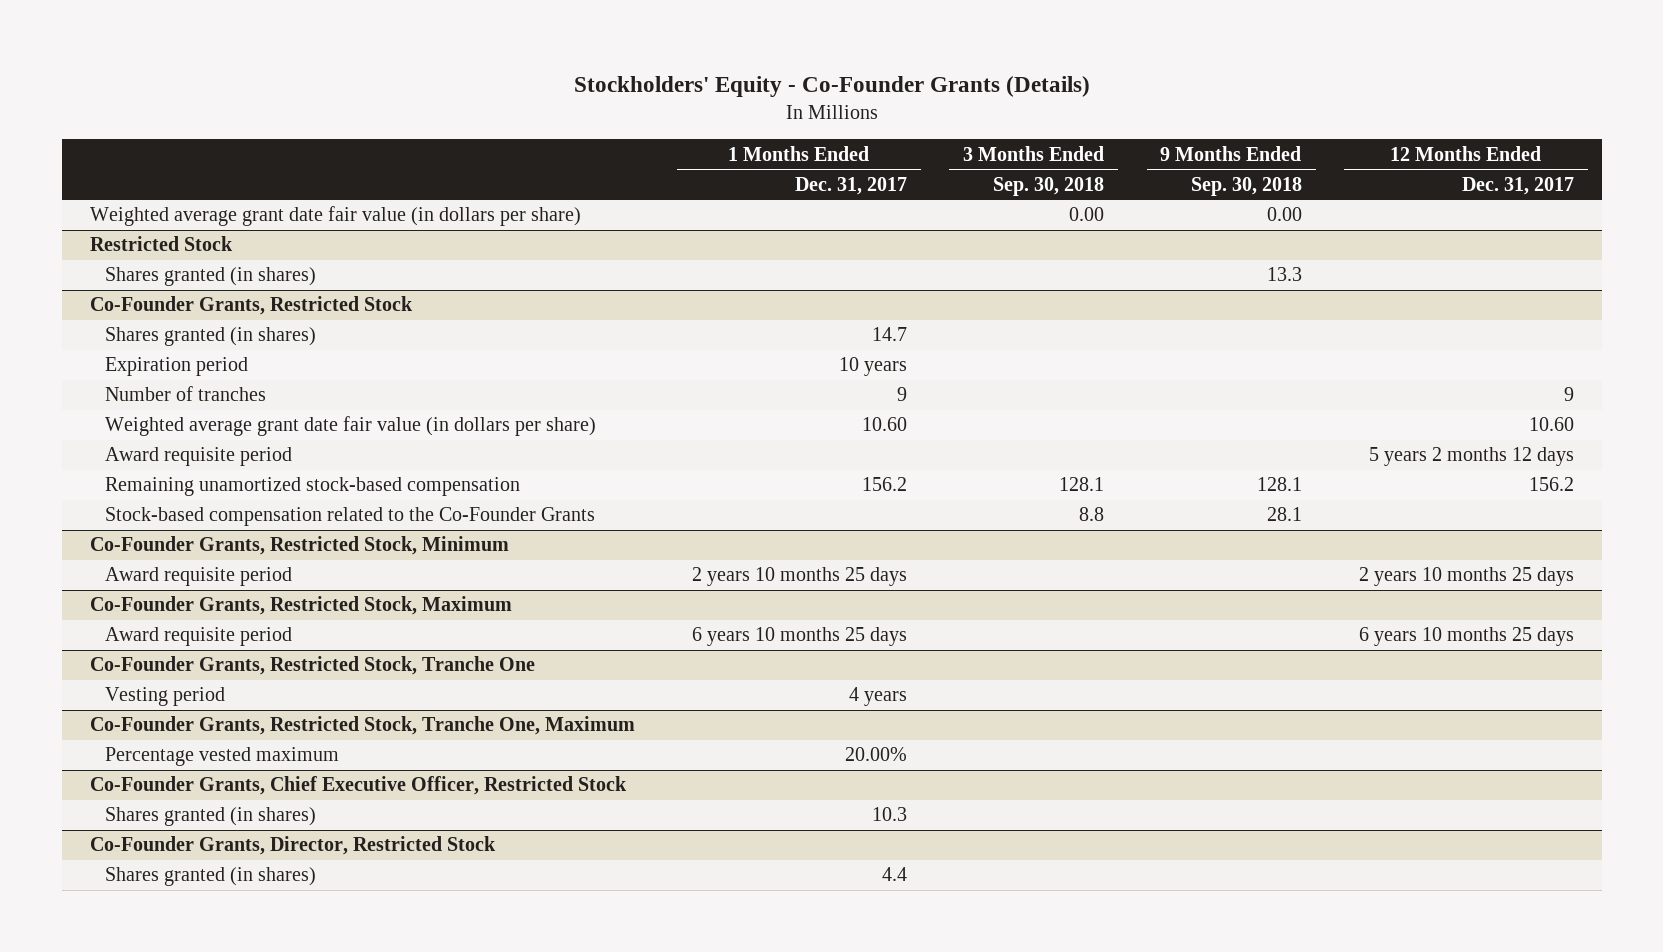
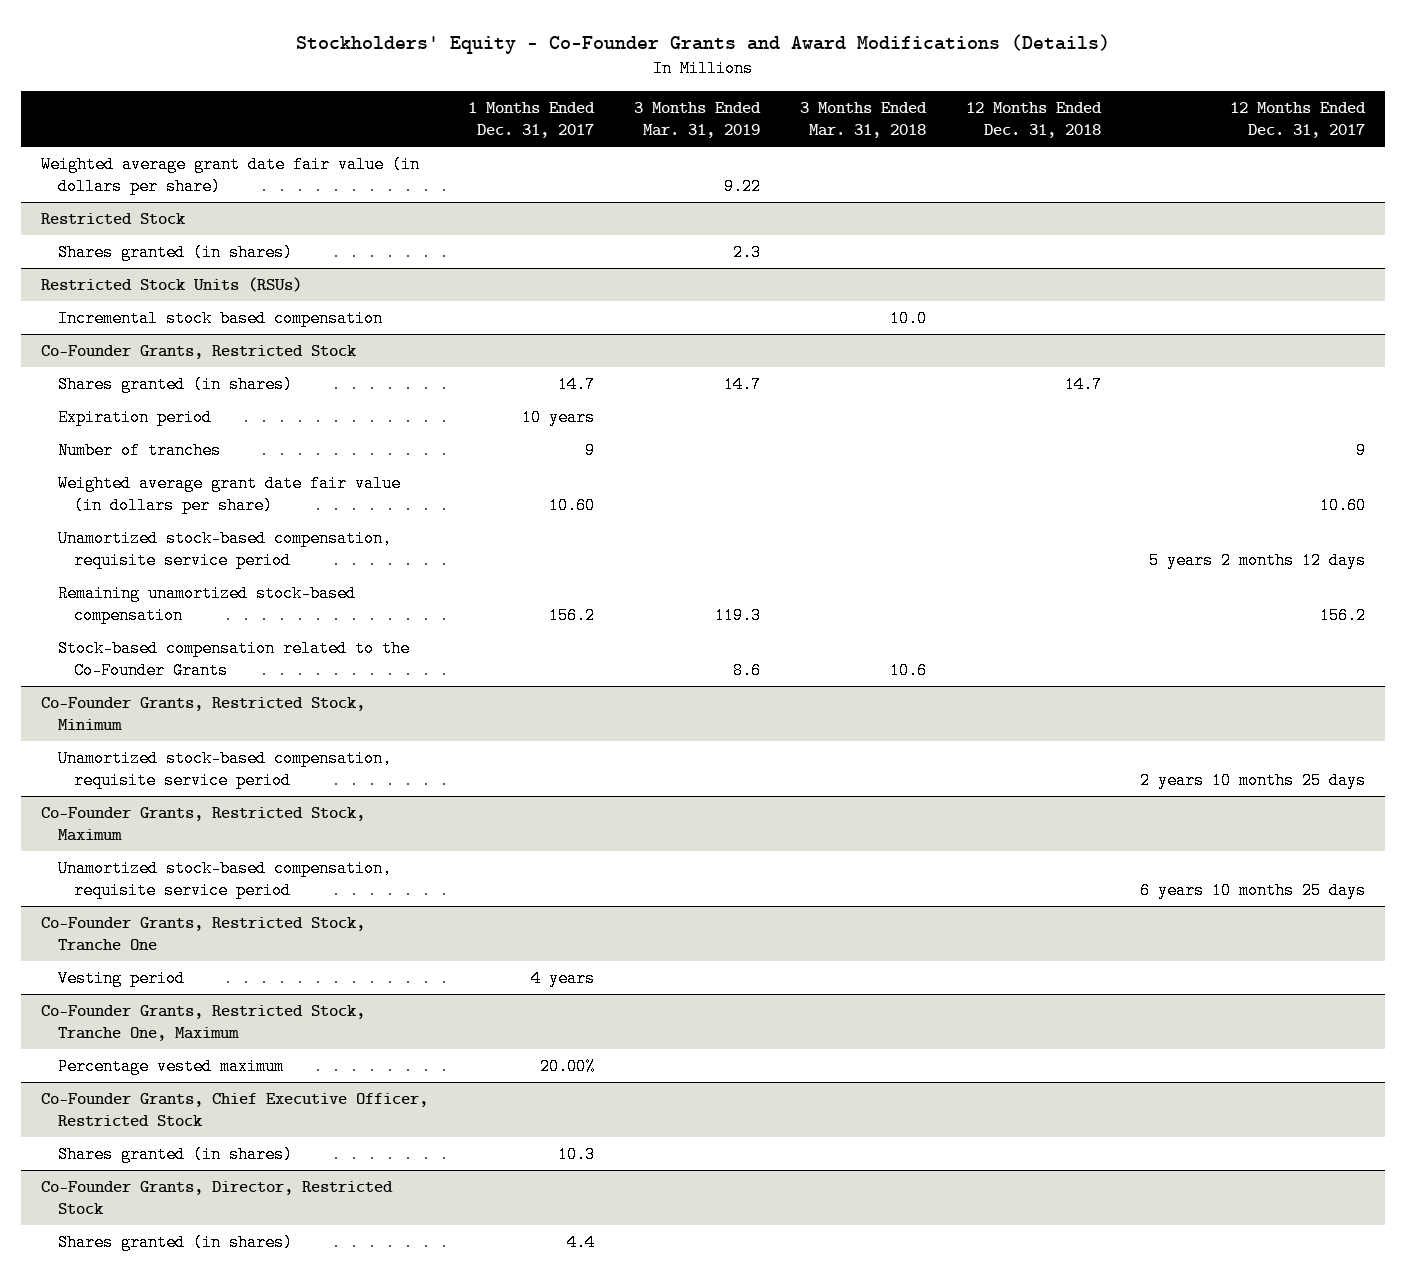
- Stockholders' Equity - Co-Founder Grants (Details)
+ Stockholders' Equity - Co-Founder Grants and Award Modifications (Details)
- | 1 Months Ended Dec. 31, 2017 | 3 Months Ended Sep. 30, 2018 | 9 Months Ended Sep. 30, 2018 | 12 Months Ended Dec. 31, 2017
+ | 1 Months Ended Dec. 31, 2017 | 3 Months Ended Mar. 31, 2019 | 3 Months Ended Mar. 31, 2018 | 12 Months Ended Dec. 31, 2018 | 12 Months Ended Dec. 31, 2017
+ Restricted Stock Units (RSUs)
+ Incremental stock based compensation | | | 10.0 | |
@ Co-Founder Grants, Restricted Stock
- Award requisite period | | | | 5 years 2 months 12 days
+ Unamortized stock-based compensation, requisite service period | | | | | 5 years 2 months 12 days
@ Co-Founder Grants, Restricted Stock, Minimum
- Award requisite period | 2 years 10 months 25 days | | | 2 years 10 months 25 days
+ Unamortized stock-based compensation, requisite service period | | | | | 2 years 10 months 25 days
@ Co-Founder Grants, Restricted Stock, Maximum
- Award requisite period | 6 years 10 months 25 days | | | 6 years 10 months 25 days
+ Unamortized stock-based compensation, requisite service period | | | | | 6 years 10 months 25 days

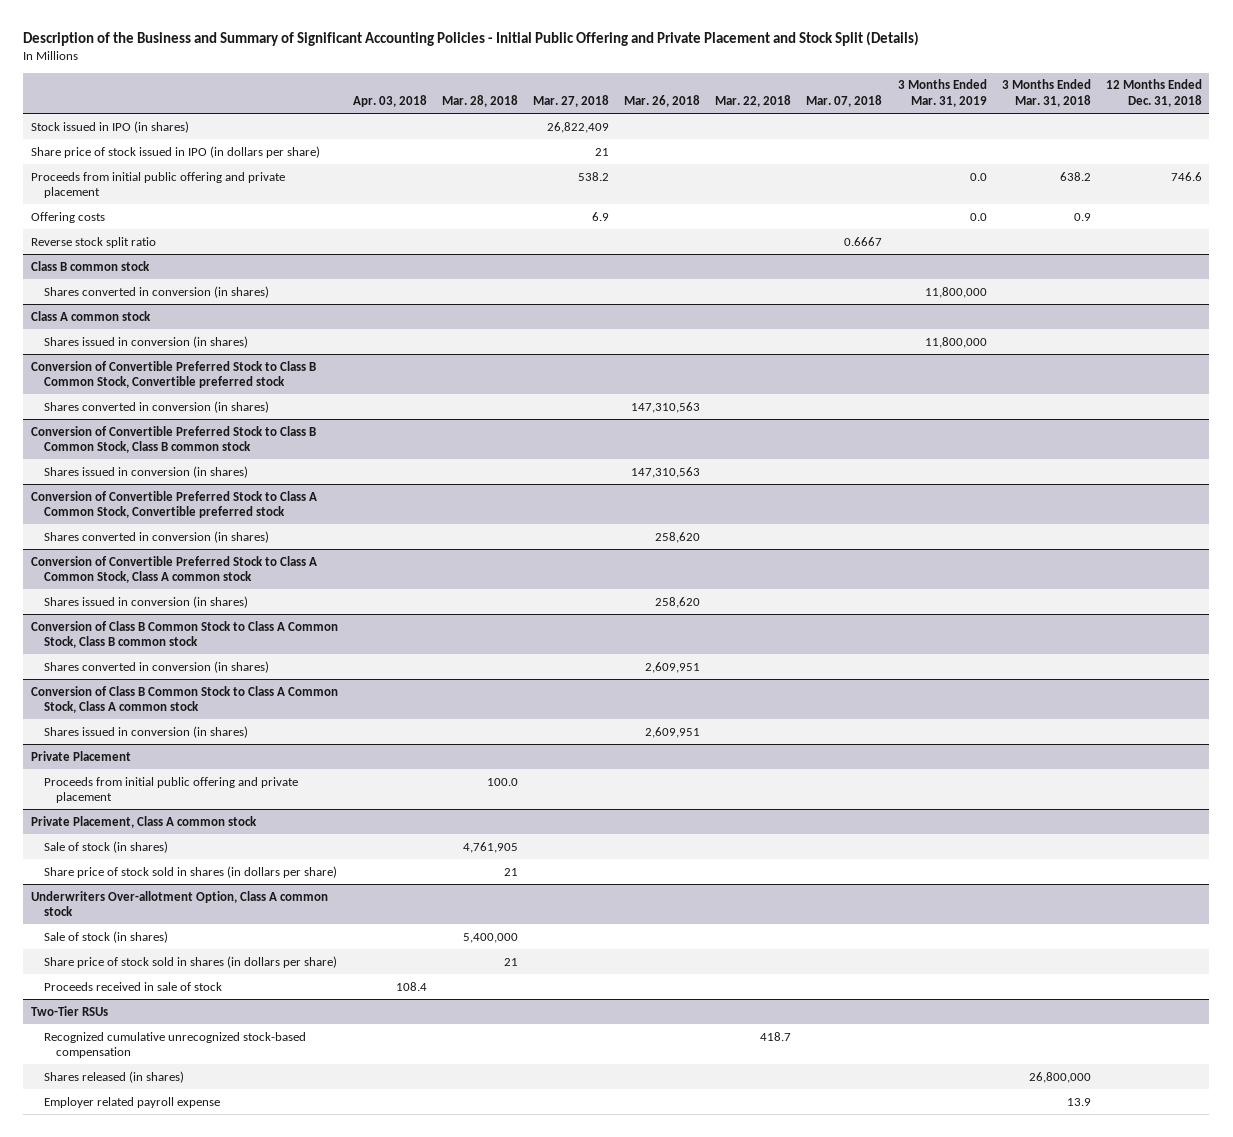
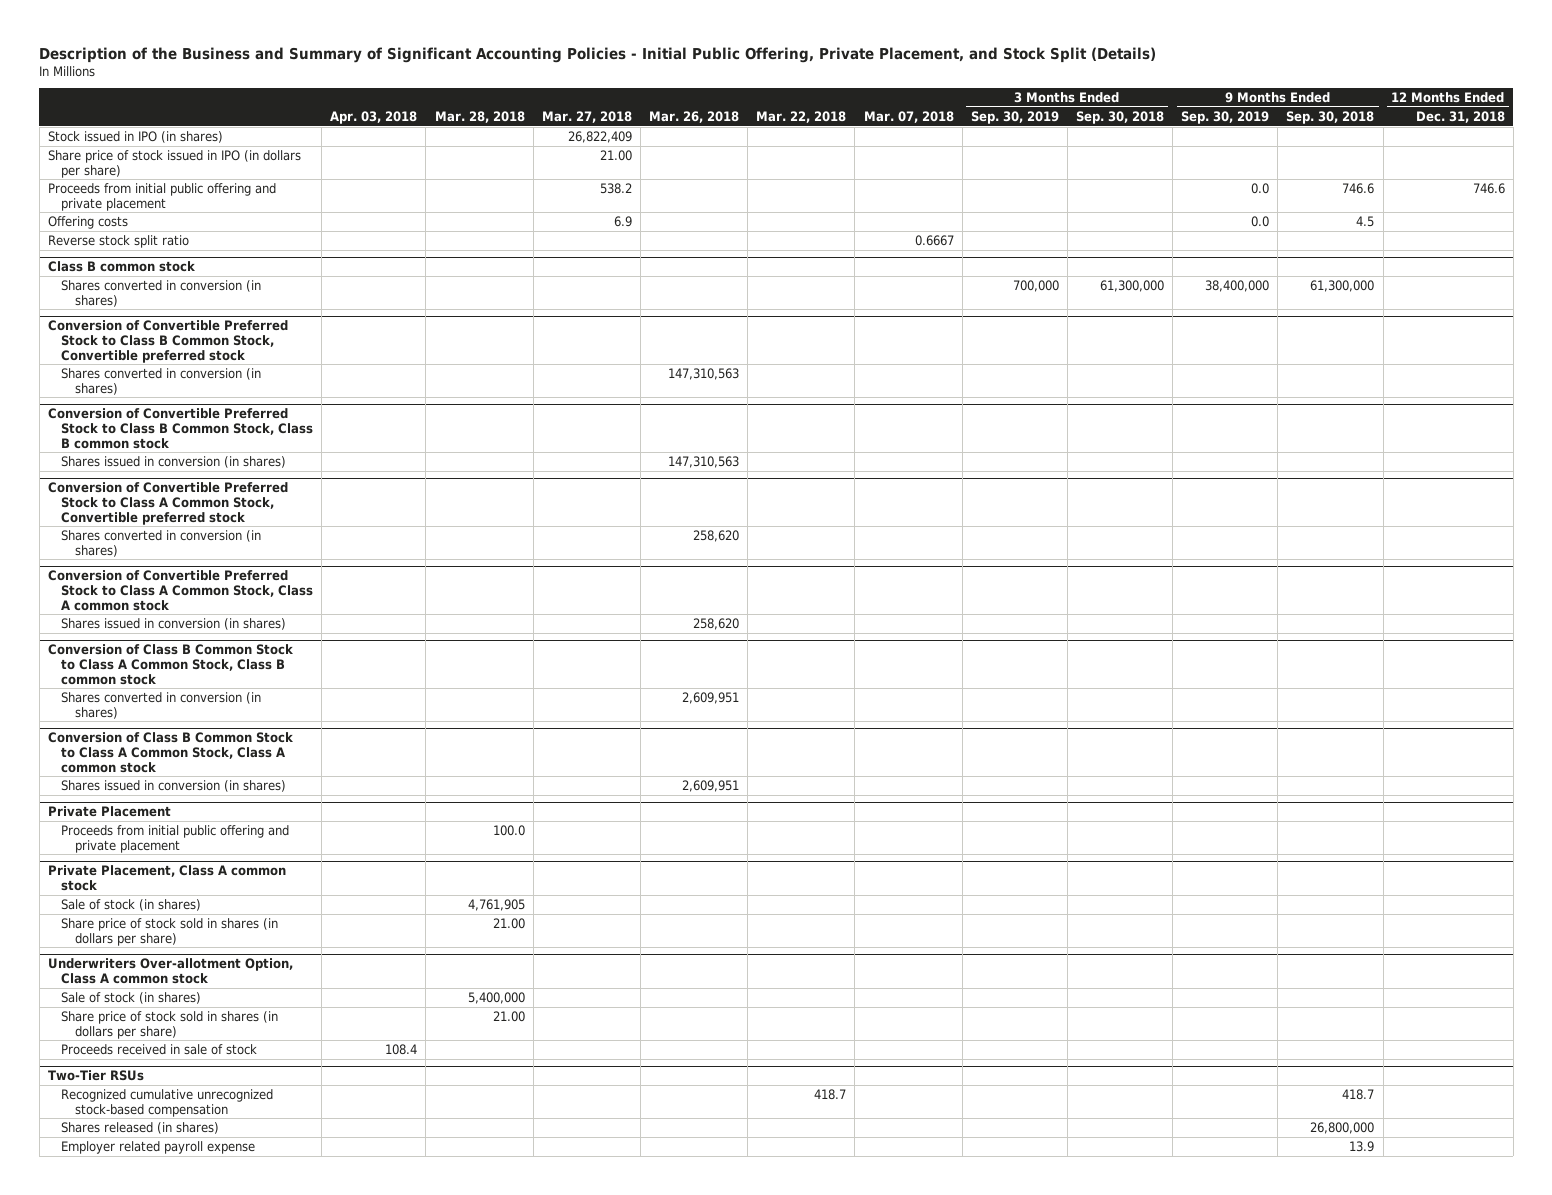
- Description of the Business and Summary of Significant Accounting Policies - Initial Public Offering and Private Placement and Stock Split (Details)
+ Description of the Business and Summary of Significant Accounting Policies - Initial Public Offering, Private Placement, and Stock Split (Details)
- | Apr. 03, 2018 | Mar. 28, 2018 | Mar. 27, 2018 | Mar. 26, 2018 | Mar. 22, 2018 | Mar. 07, 2018 | 3 Months Ended Mar. 31, 2019 | 3 Months Ended Mar. 31, 2018 | 12 Months Ended Dec. 31, 2018
+ | Apr. 03, 2018 | Mar. 28, 2018 | Mar. 27, 2018 | Mar. 26, 2018 | Mar. 22, 2018 | Mar. 07, 2018 | 3 Months Ended Sep. 30, 2019 | 3 Months Ended Sep. 30, 2018 | 9 Months Ended Sep. 30, 2019 | 9 Months Ended Sep. 30, 2018 | 12 Months Ended Dec. 31, 2018
- Share price of stock issued in IPO (in dollars per share) | | | 21 | | | | | |
+ Share price of stock issued in IPO (in dollars per share) | | | 21.00 | | | | | | | |
- Class A common stock
- Shares issued in conversion (in shares) | | | | | | | 11,800,000 | |
@ Private Placement, Class A common stock
- Share price of stock sold in shares (in dollars per share) | | 21 | | | | | | |
+ Share price of stock sold in shares (in dollars per share) | | 21.00 | | | | | | | | |
@ Underwriters Over-allotment Option, Class A common stock
- Share price of stock sold in shares (in dollars per share) | | 21 | | | | | | |
+ Share price of stock sold in shares (in dollars per share) | | 21.00 | | | | | | | | |

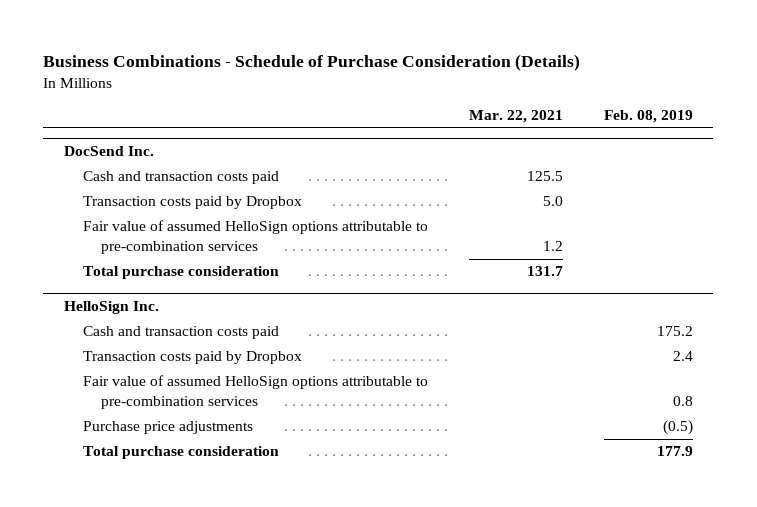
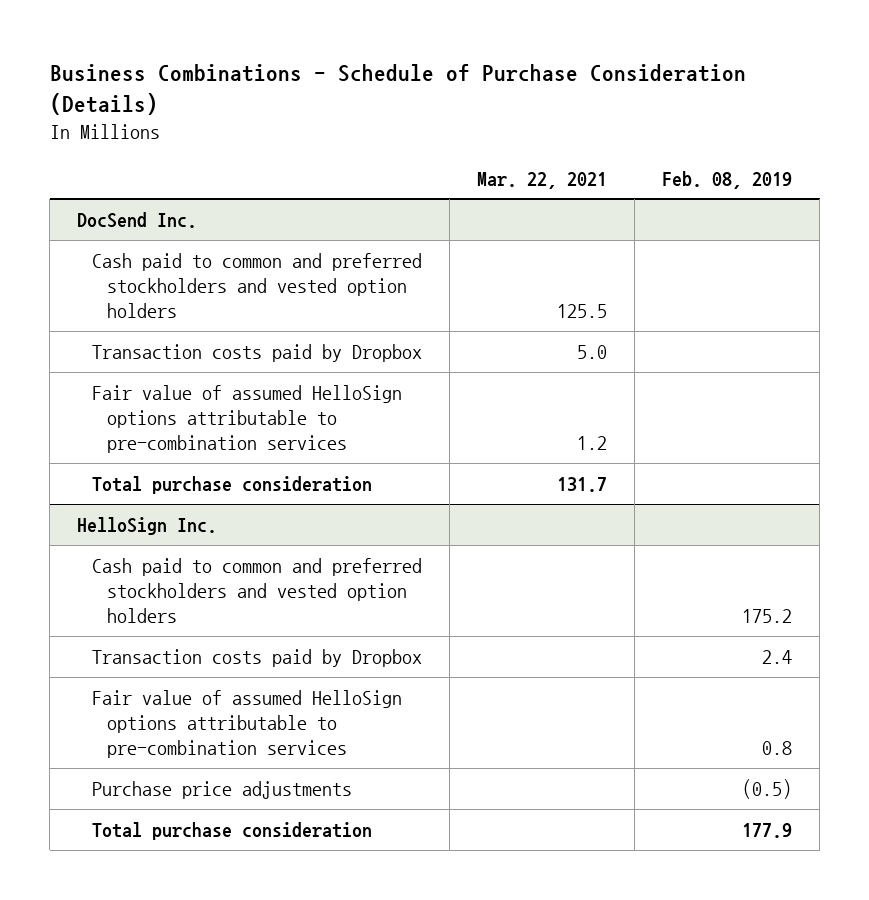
@ DocSend Inc.
- Cash and transaction costs paid | 125.5 |
+ Cash paid to common and preferred stockholders and vested option holders | 125.5 |
@ HelloSign Inc.
- Cash and transaction costs paid | | 175.2
+ Cash paid to common and preferred stockholders and vested option holders | | 175.2

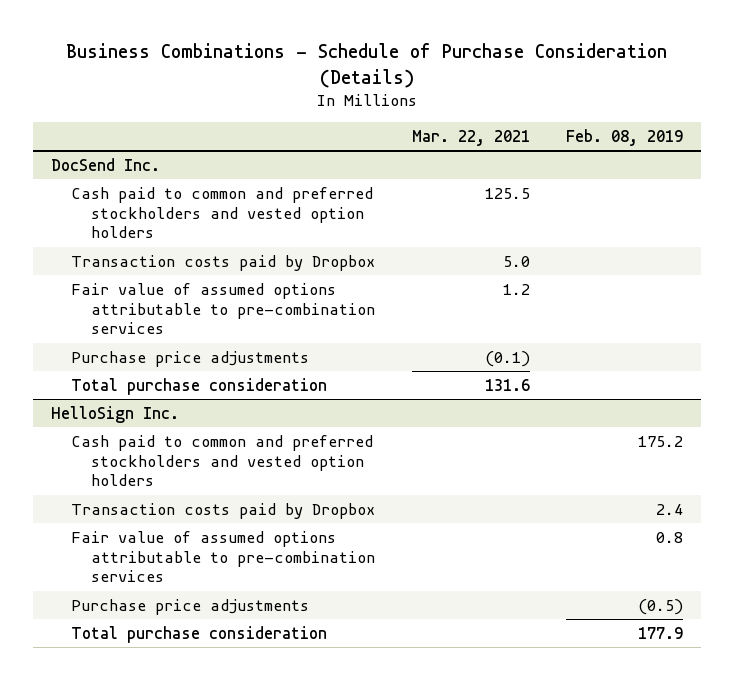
@ DocSend Inc.
- Fair value of assumed HelloSign options attributable to pre-combination services | 1.2 |
- Total purchase consideration | 131.7 |
+ Fair value of assumed options attributable to pre-combination services | 1.2 |
+ Purchase price adjustments | (0.1) |
+ Total purchase consideration | 131.6 |
@ HelloSign Inc.
- Fair value of assumed HelloSign options attributable to pre-combination services | | 0.8
+ Fair value of assumed options attributable to pre-combination services | | 0.8

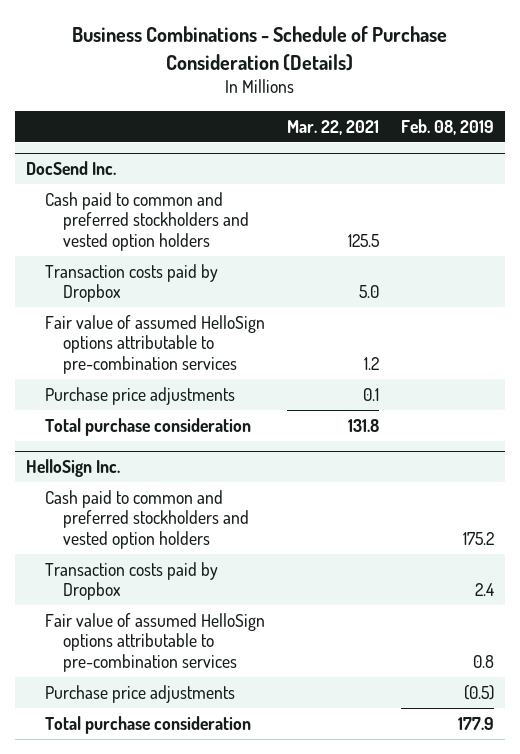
@ DocSend Inc.
- Fair value of assumed options attributable to pre-combination services | 1.2 |
- Purchase price adjustments | (0.1) |
- Total purchase consideration | 131.6 |
+ Fair value of assumed HelloSign options attributable to pre-combination services | 1.2 |
+ Purchase price adjustments | 0.1 |
+ Total purchase consideration | 131.8 |
@ HelloSign Inc.
- Fair value of assumed options attributable to pre-combination services | | 0.8
+ Fair value of assumed HelloSign options attributable to pre-combination services | | 0.8

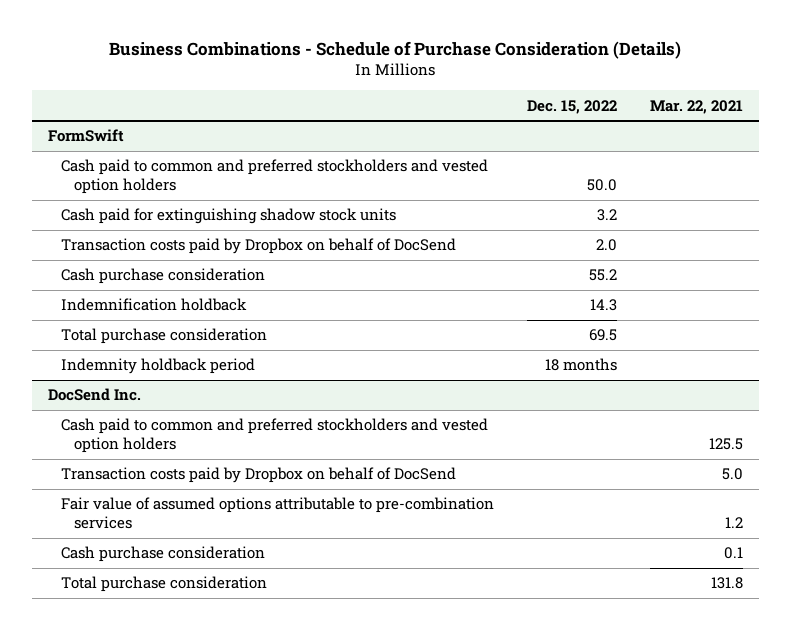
- | Mar. 22, 2021 | Feb. 08, 2019
+ | Dec. 15, 2022 | Mar. 22, 2021
+ FormSwift
+ Cash paid to common and preferred stockholders and vested option holders | 50.0 |
+ Cash paid for extinguishing shadow stock units | 3.2 |
+ Transaction costs paid by Dropbox on behalf of DocSend | 2.0 |
+ Cash purchase consideration | 55.2 |
+ Indemnification holdback | 14.3 |
+ Total purchase consideration | 69.5 |
+ Indemnity holdback period | 18 months |
@ DocSend Inc.
- Transaction costs paid by Dropbox | 5.0 |
- Fair value of assumed HelloSign options attributable to pre-combination services | 1.2 |
- Purchase price adjustments | 0.1 |
+ Transaction costs paid by Dropbox on behalf of DocSend | | 5.0
+ Fair value of assumed options attributable to pre-combination services | | 1.2
+ Cash purchase consideration | | 0.1
- HelloSign Inc.
- Cash paid to common and preferred stockholders and vested option holders | | 175.2
- Transaction costs paid by Dropbox | | 2.4
- Fair value of assumed HelloSign options attributable to pre-combination services | | 0.8
- Purchase price adjustments | | (0.5)
- Total purchase consideration | | 177.9

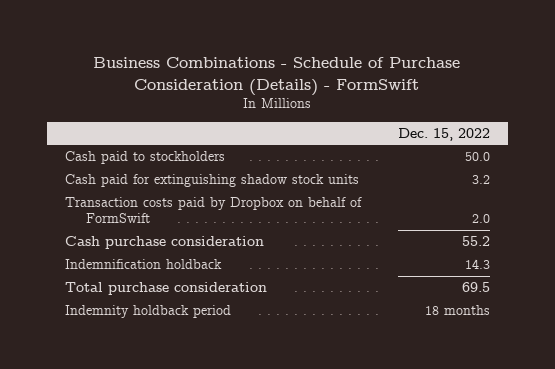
- Business Combinations - Schedule of Purchase Consideration (Details)
+ Business Combinations - Schedule of Purchase Consideration (Details) - FormSwift
- | Dec. 15, 2022 | Mar. 22, 2021
+ | Dec. 15, 2022
- FormSwift
- Cash paid to common and preferred stockholders and vested option holders | 50.0 |
+ Cash paid to stockholders | 50.0
- Transaction costs paid by Dropbox on behalf of DocSend | 2.0 |
+ Transaction costs paid by Dropbox on behalf of FormSwift | 2.0
- DocSend Inc.
- Cash paid to common and preferred stockholders and vested option holders | | 125.5
- Transaction costs paid by Dropbox on behalf of DocSend | | 5.0
- Fair value of assumed options attributable to pre-combination services | | 1.2
- Cash purchase consideration | | 0.1
- Total purchase consideration | | 131.8

